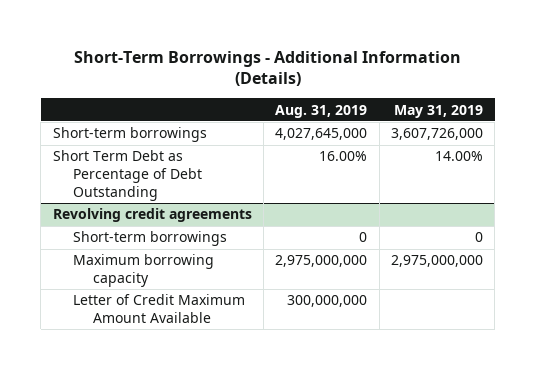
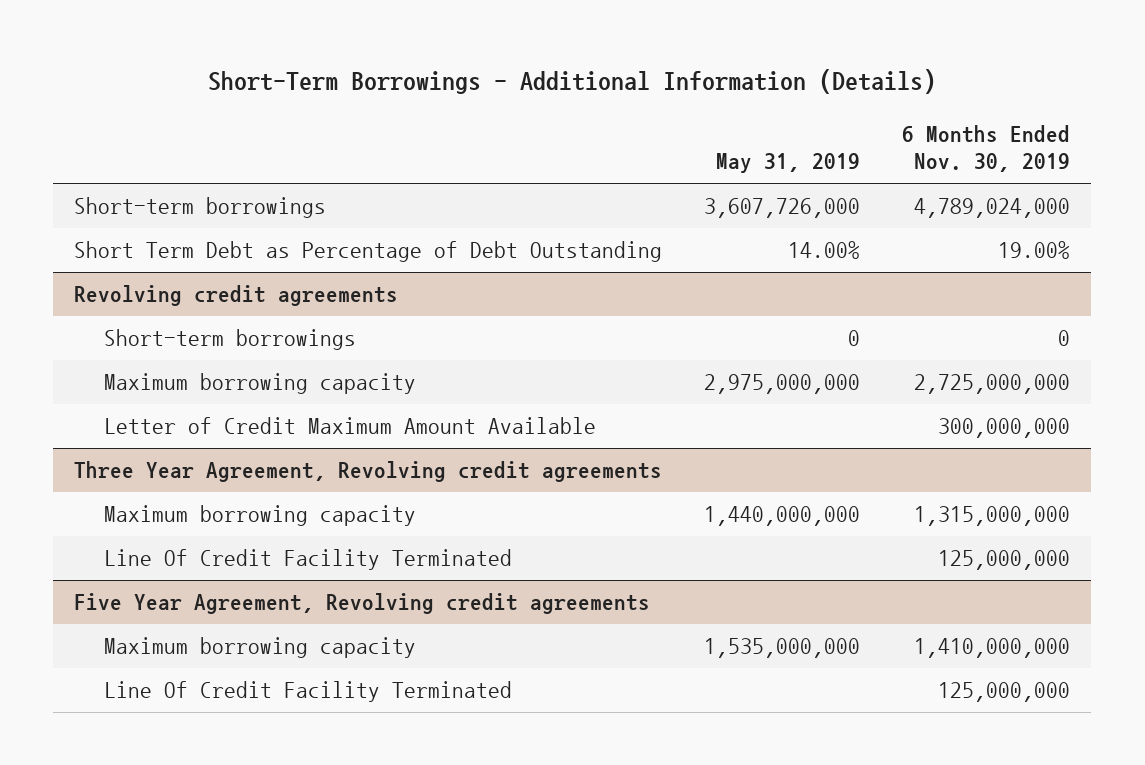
- | Aug. 31, 2019 | May 31, 2019
+ | May 31, 2019 | 6 Months Ended Nov. 30, 2019
+ Three Year Agreement, Revolving credit agreements
+ Maximum borrowing capacity | 1,440,000,000 | 1,315,000,000
+ Line Of Credit Facility Terminated | | 125,000,000
+ Five Year Agreement, Revolving credit agreements
+ Maximum borrowing capacity | 1,535,000,000 | 1,410,000,000
+ Line Of Credit Facility Terminated | | 125,000,000

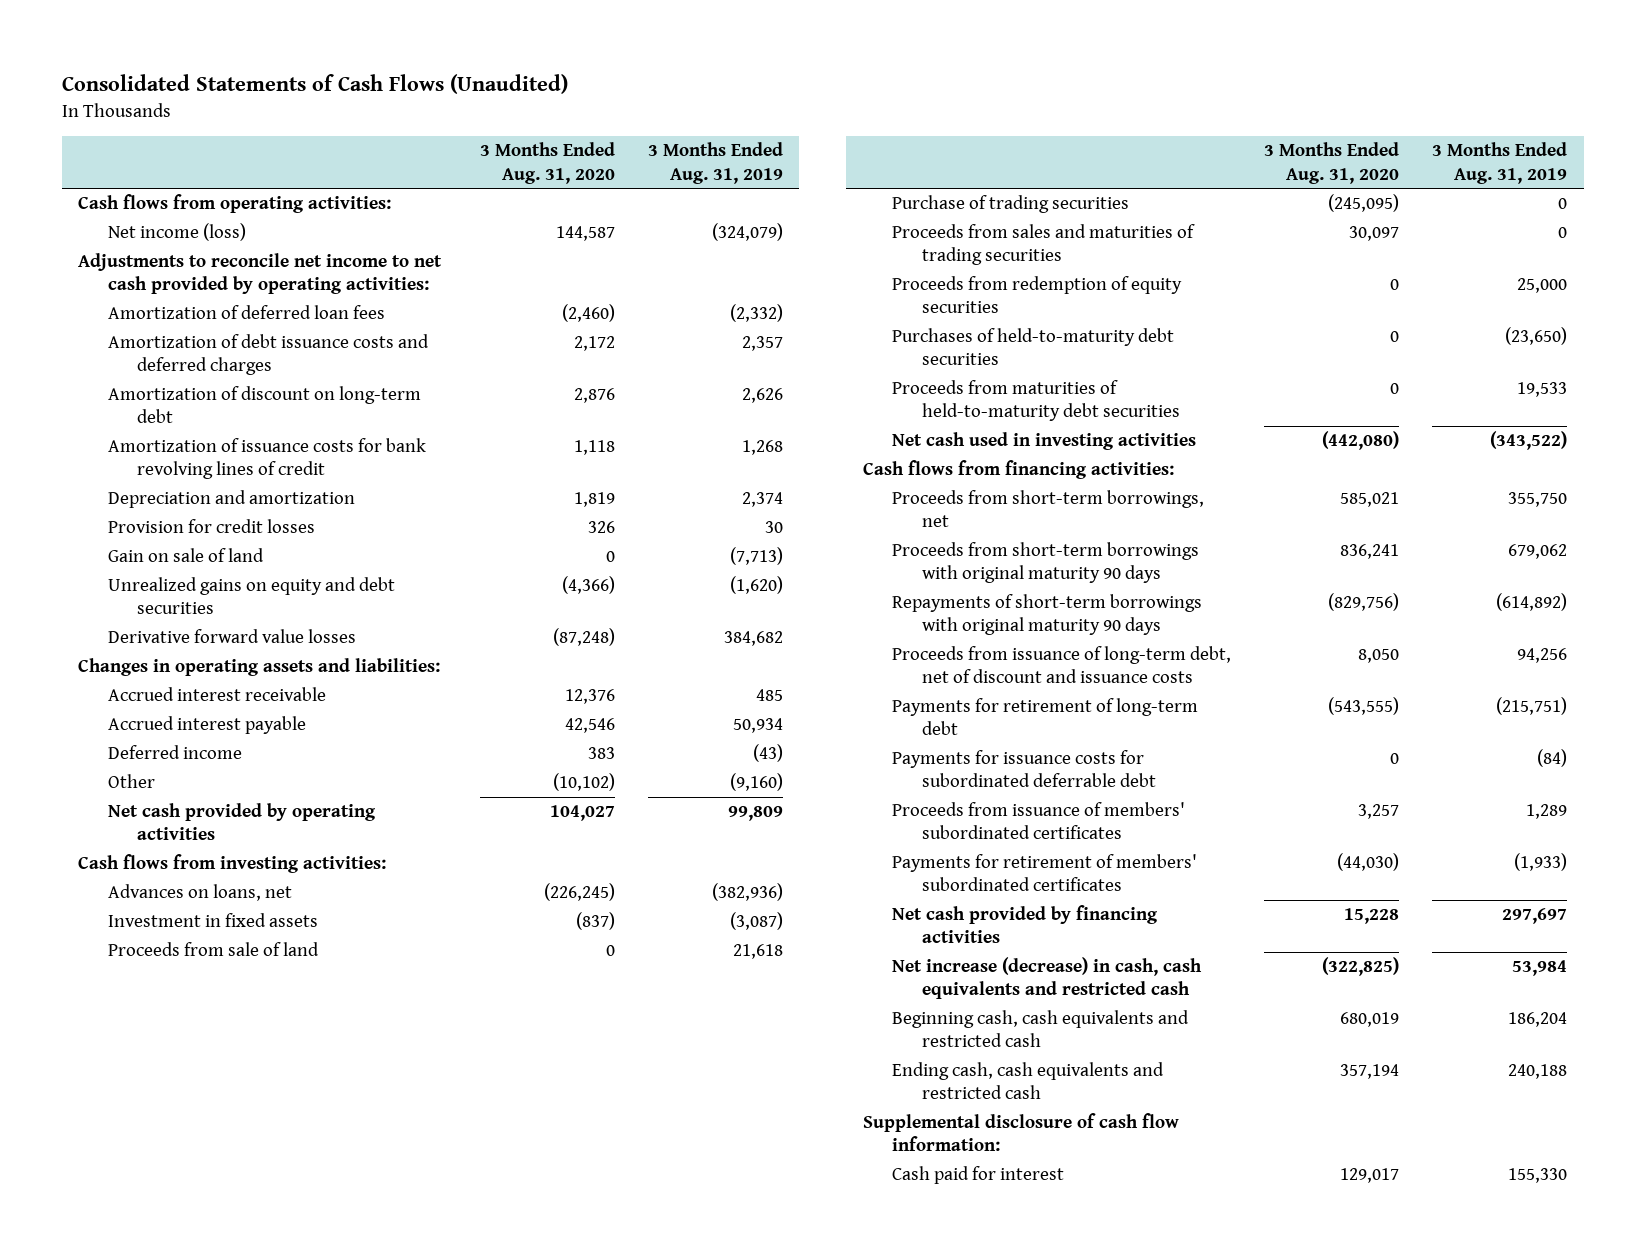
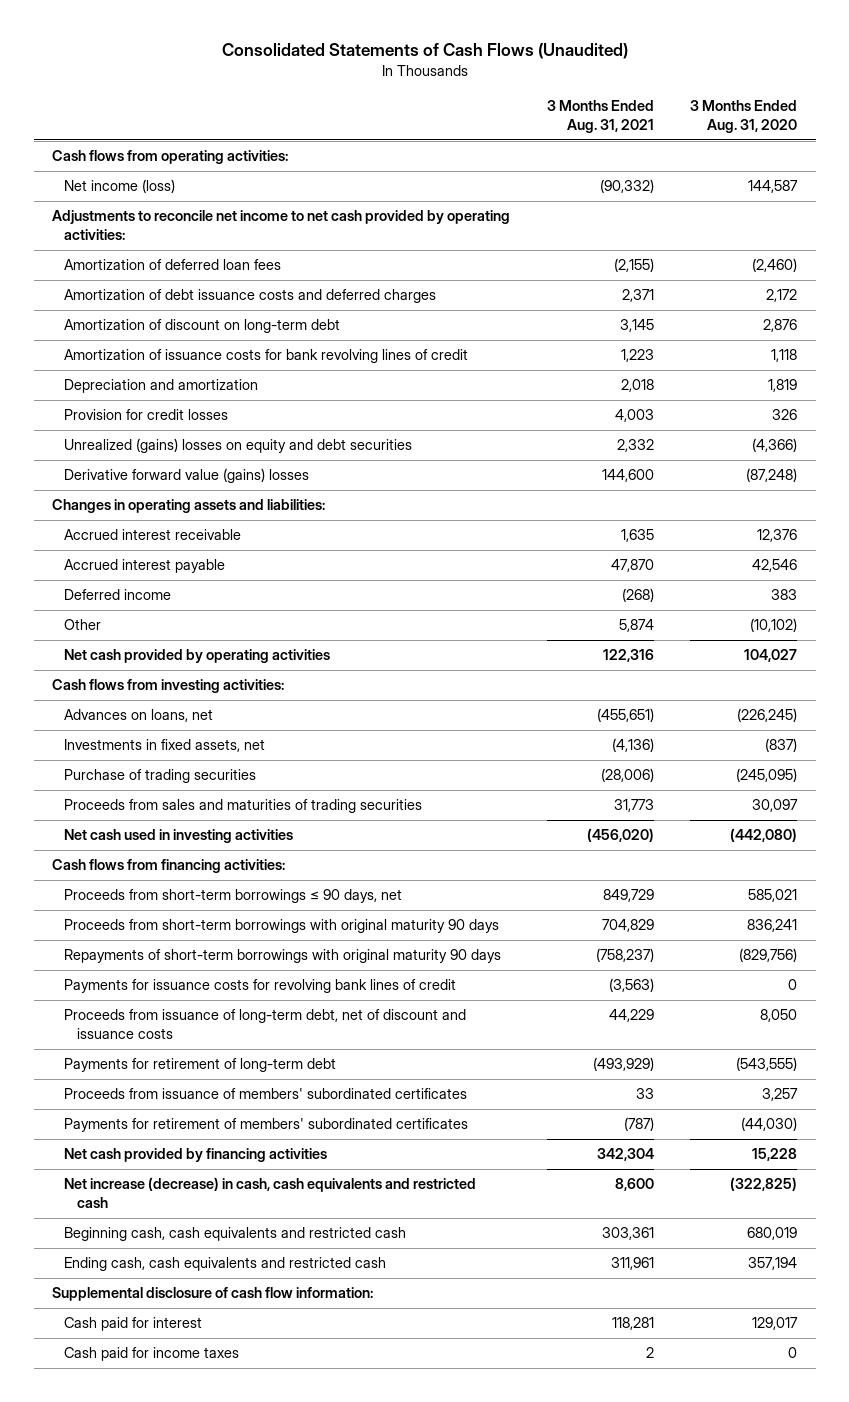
- | 3 Months Ended Aug. 31, 2020 | 3 Months Ended Aug. 31, 2019
+ | 3 Months Ended Aug. 31, 2021 | 3 Months Ended Aug. 31, 2020
- Gain on sale of land | 0 | (7,713)
- Unrealized gains on equity and debt securities | (4,366) | (1,620)
- Derivative forward value losses | (87,248) | 384,682
+ Unrealized (gains) losses on equity and debt securities | 2,332 | (4,366)
+ Derivative forward value (gains) losses | 144,600 | (87,248)
- Investment in fixed assets | (837) | (3,087)
- Proceeds from sale of land | 0 | 21,618
+ Investments in fixed assets, net | (4,136) | (837)
- Proceeds from redemption of equity securities | 0 | 25,000
- Purchases of held-to-maturity debt securities | 0 | (23,650)
- Proceeds from maturities of held-to-maturity debt securities | 0 | 19,533
- Proceeds from short-term borrowings, net | 585,021 | 355,750
+ Proceeds from short-term borrowings ≤ 90 days, net | 849,729 | 585,021
+ Payments for issuance costs for revolving bank lines of credit | (3,563) | 0
- Payments for issuance costs for subordinated deferrable debt | 0 | (84)
+ Cash paid for income taxes | 2 | 0

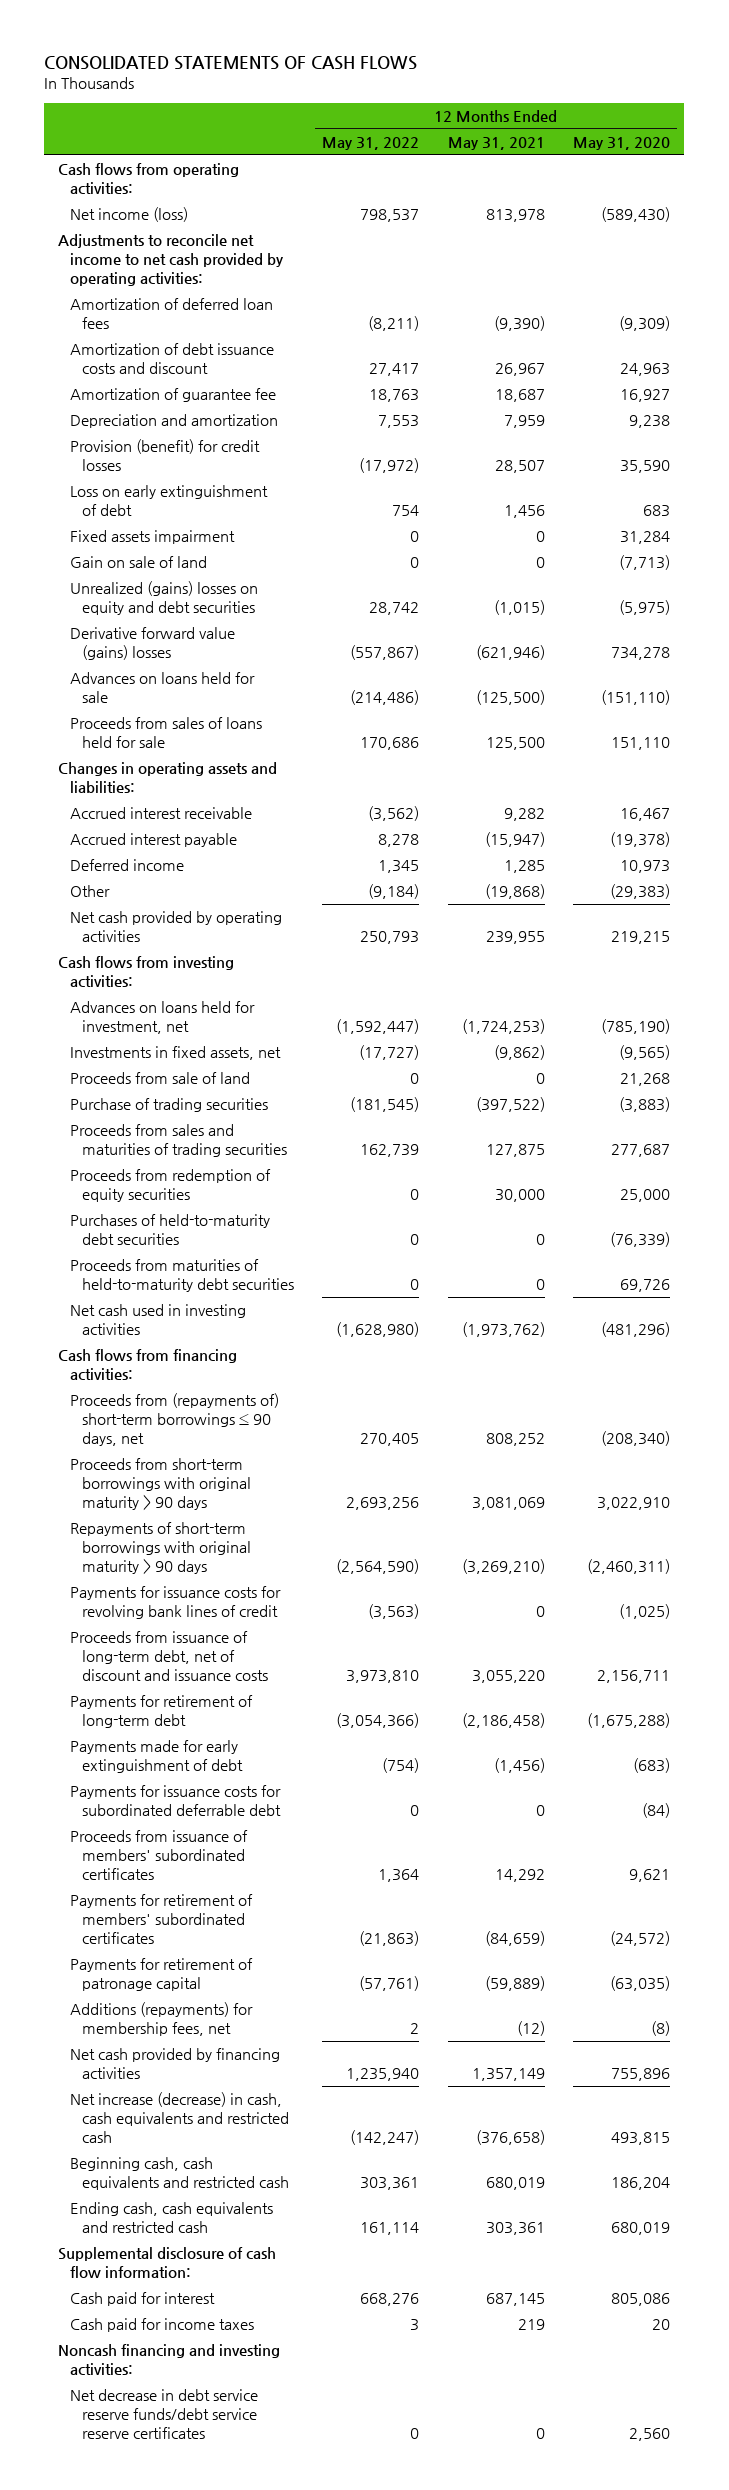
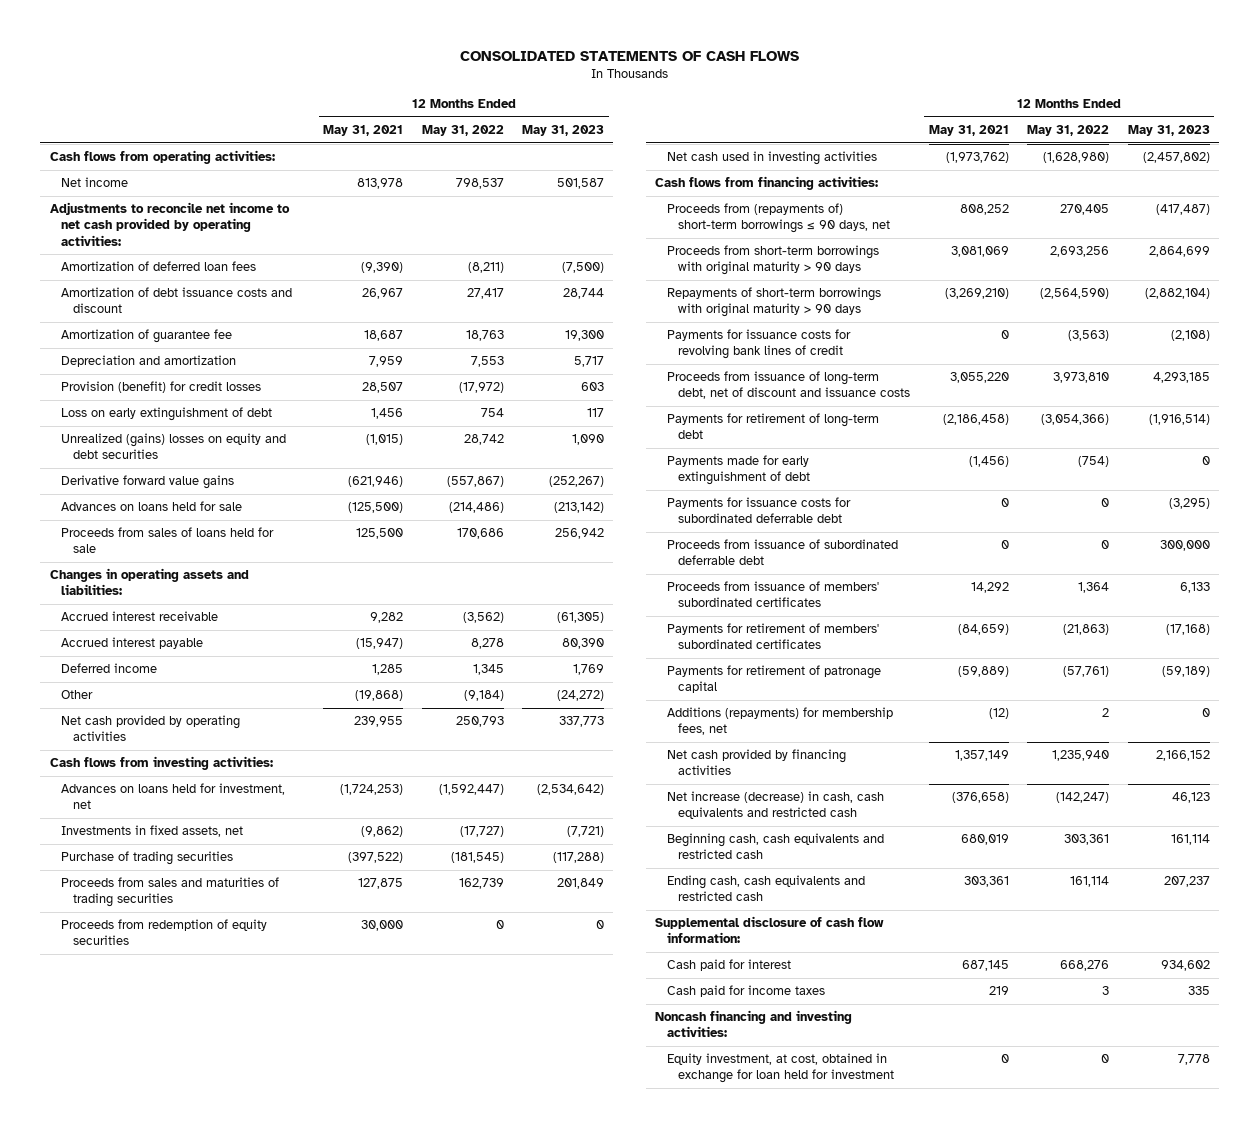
- | 12 Months Ended May 31, 2022 | 12 Months Ended May 31, 2021 | 12 Months Ended May 31, 2020
+ | 12 Months Ended May 31, 2021 | 12 Months Ended May 31, 2022 | 12 Months Ended May 31, 2023
- Net income (loss) | 798,537 | 813,978 | (589,430)
+ Net income | 813,978 | 798,537 | 501,587
- Fixed assets impairment | 0 | 0 | 31,284
- Gain on sale of land | 0 | 0 | (7,713)
- Derivative forward value (gains) losses | (557,867) | (621,946) | 734,278
+ Derivative forward value gains | (621,946) | (557,867) | (252,267)
- Proceeds from sale of land | 0 | 0 | 21,268
- Purchases of held-to-maturity debt securities | 0 | 0 | (76,339)
- Proceeds from maturities of held-to-maturity debt securities | 0 | 0 | 69,726
+ Proceeds from issuance of subordinated deferrable debt | 0 | 0 | 300,000
- Net decrease in debt service reserve funds/debt service reserve certificates | 0 | 0 | 2,560
+ Equity investment, at cost, obtained in exchange for loan held for investment | 0 | 0 | 7,778

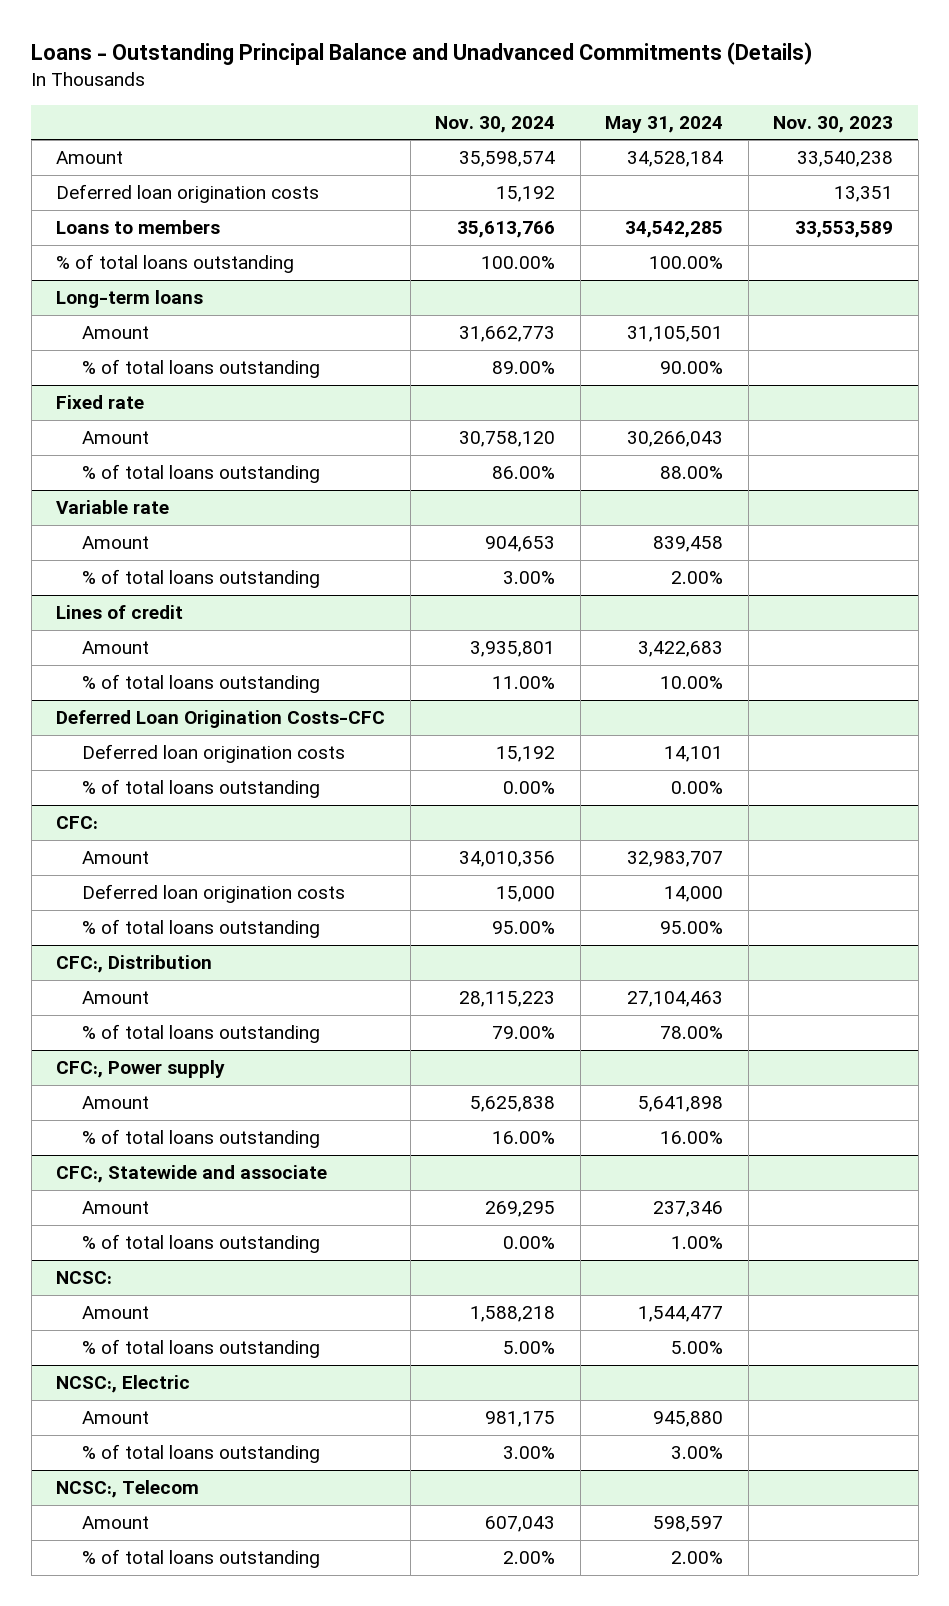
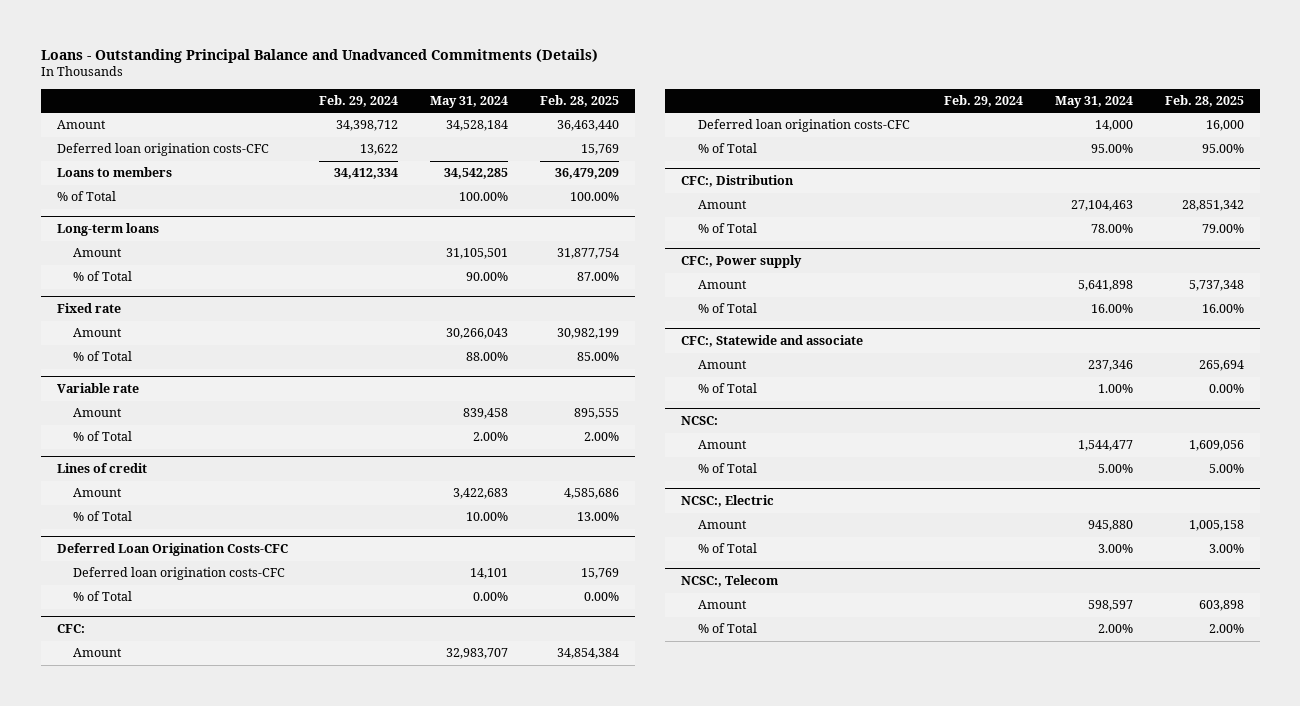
- | Nov. 30, 2024 | May 31, 2024 | Nov. 30, 2023
+ | Feb. 29, 2024 | May 31, 2024 | Feb. 28, 2025
- Deferred loan origination costs | 15,192 | | 13,351
+ Deferred loan origination costs-CFC | 13,622 | | 15,769
- % of total loans outstanding | 100.00% | 100.00% |
+ % of Total | | 100.00% | 100.00%
@ Long-term loans
- % of total loans outstanding | 89.00% | 90.00% |
+ % of Total | | 90.00% | 87.00%
@ Fixed rate
- % of total loans outstanding | 86.00% | 88.00% |
+ % of Total | | 88.00% | 85.00%
@ Variable rate
- % of total loans outstanding | 3.00% | 2.00% |
+ % of Total | | 2.00% | 2.00%
@ Lines of credit
- % of total loans outstanding | 11.00% | 10.00% |
+ % of Total | | 10.00% | 13.00%
@ Deferred Loan Origination Costs-CFC
- Deferred loan origination costs | 15,192 | 14,101 |
- % of total loans outstanding | 0.00% | 0.00% |
+ Deferred loan origination costs-CFC | | 14,101 | 15,769
+ % of Total | | 0.00% | 0.00%
@ CFC:
- Deferred loan origination costs | 15,000 | 14,000 |
- % of total loans outstanding | 95.00% | 95.00% |
+ Deferred loan origination costs-CFC | | 14,000 | 16,000
+ % of Total | | 95.00% | 95.00%
@ CFC:, Distribution
- % of total loans outstanding | 79.00% | 78.00% |
+ % of Total | | 78.00% | 79.00%
@ CFC:, Power supply
- % of total loans outstanding | 16.00% | 16.00% |
+ % of Total | | 16.00% | 16.00%
@ CFC:, Statewide and associate
- % of total loans outstanding | 0.00% | 1.00% |
+ % of Total | | 1.00% | 0.00%
@ NCSC:
- % of total loans outstanding | 5.00% | 5.00% |
+ % of Total | | 5.00% | 5.00%
@ NCSC:, Electric
- % of total loans outstanding | 3.00% | 3.00% |
+ % of Total | | 3.00% | 3.00%
@ NCSC:, Telecom
- % of total loans outstanding | 2.00% | 2.00% |
+ % of Total | | 2.00% | 2.00%

